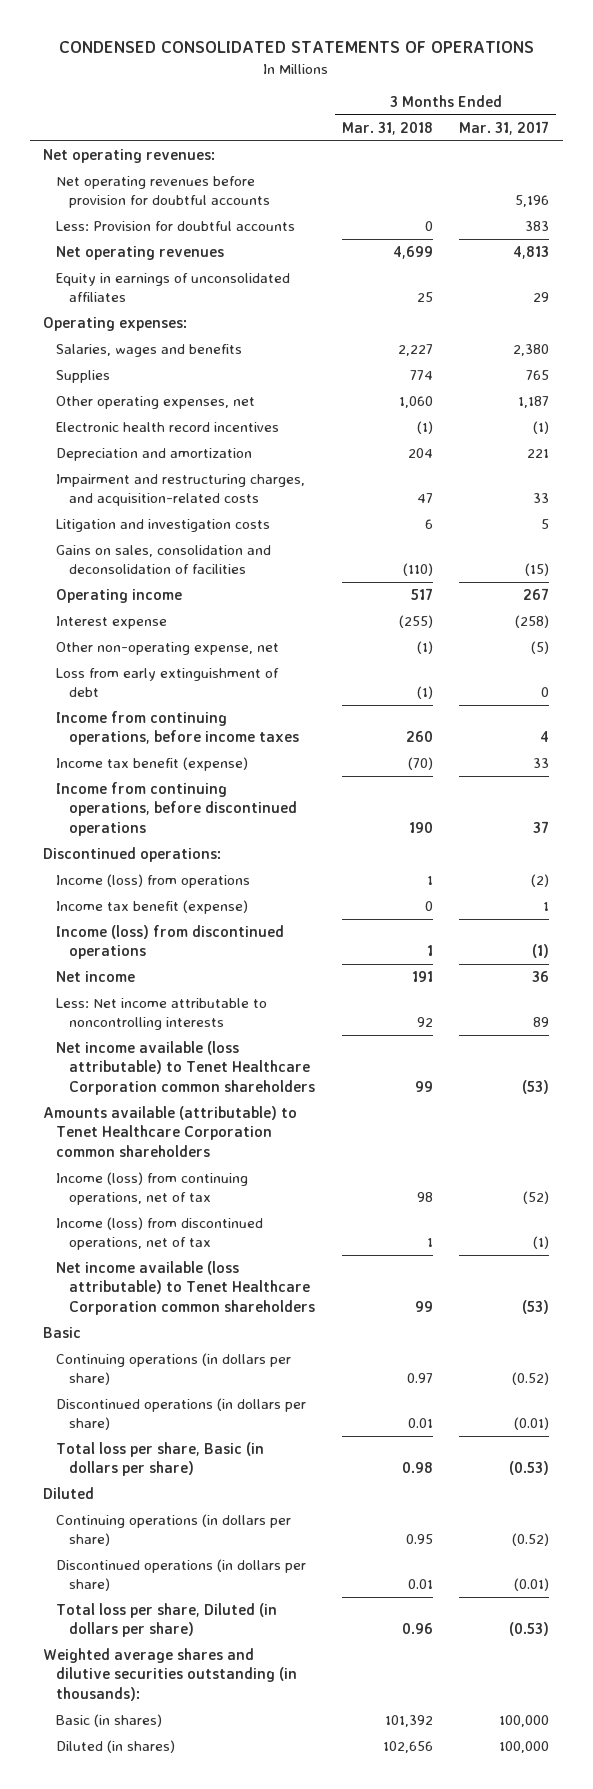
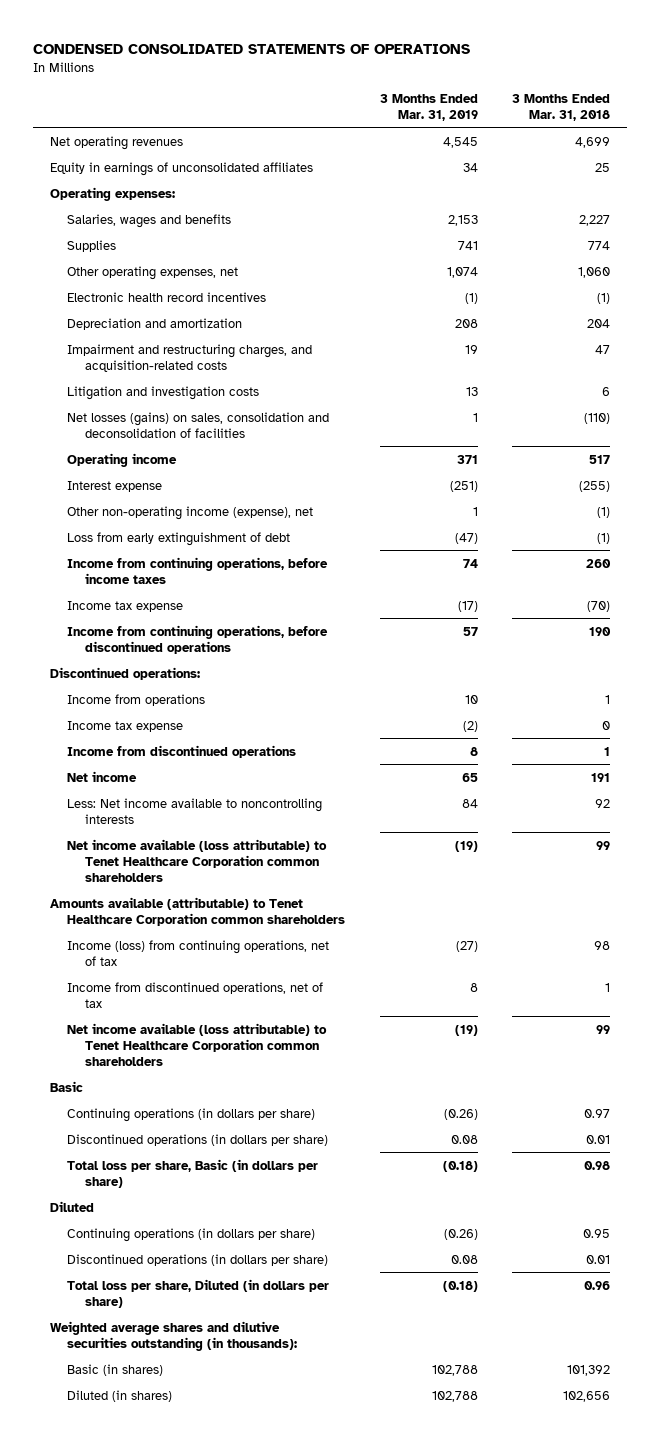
- | 3 Months Ended Mar. 31, 2018 | 3 Months Ended Mar. 31, 2017
+ | 3 Months Ended Mar. 31, 2019 | 3 Months Ended Mar. 31, 2018
- Net operating revenues:
- Net operating revenues before provision for doubtful accounts | | 5,196
- Less: Provision for doubtful accounts | 0 | 383
- Gains on sales, consolidation and deconsolidation of facilities | (110) | (15)
+ Net losses (gains) on sales, consolidation and deconsolidation of facilities | 1 | (110)
- Other non-operating expense, net | (1) | (5)
+ Other non-operating income (expense), net | 1 | (1)
- Income tax benefit (expense) | (70) | 33
+ Income tax expense | (17) | (70)
- Income (loss) from operations | 1 | (2)
- Income tax benefit (expense) | 0 | 1
- Income (loss) from discontinued operations | 1 | (1)
+ Income from operations | 10 | 1
+ Income tax expense | (2) | 0
+ Income from discontinued operations | 8 | 1
- Less: Net income attributable to noncontrolling interests | 92 | 89
+ Less: Net income available to noncontrolling interests | 84 | 92
- Income (loss) from discontinued operations, net of tax | 1 | (1)
+ Income from discontinued operations, net of tax | 8 | 1

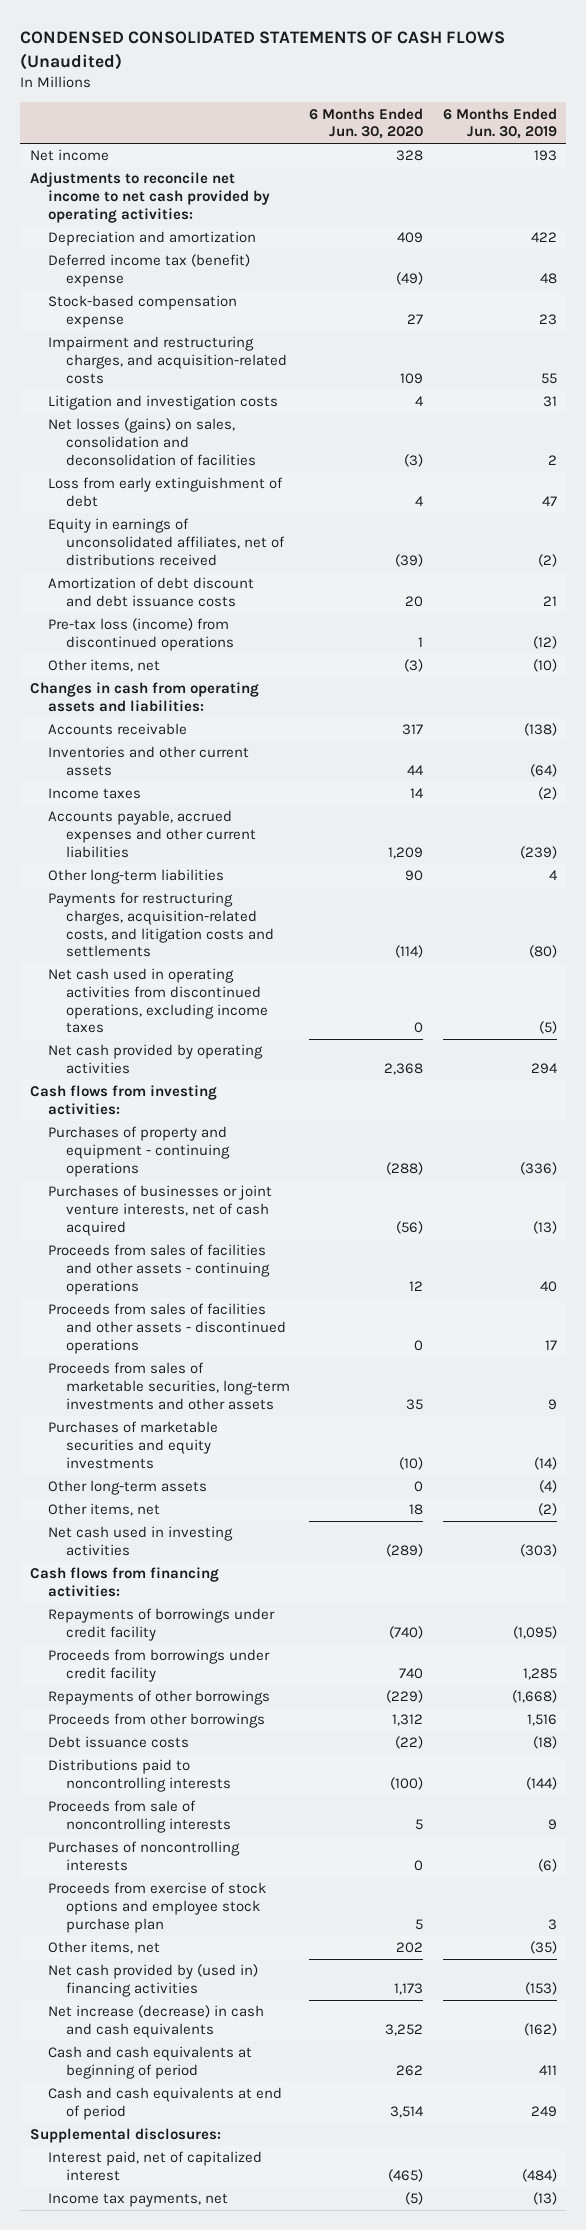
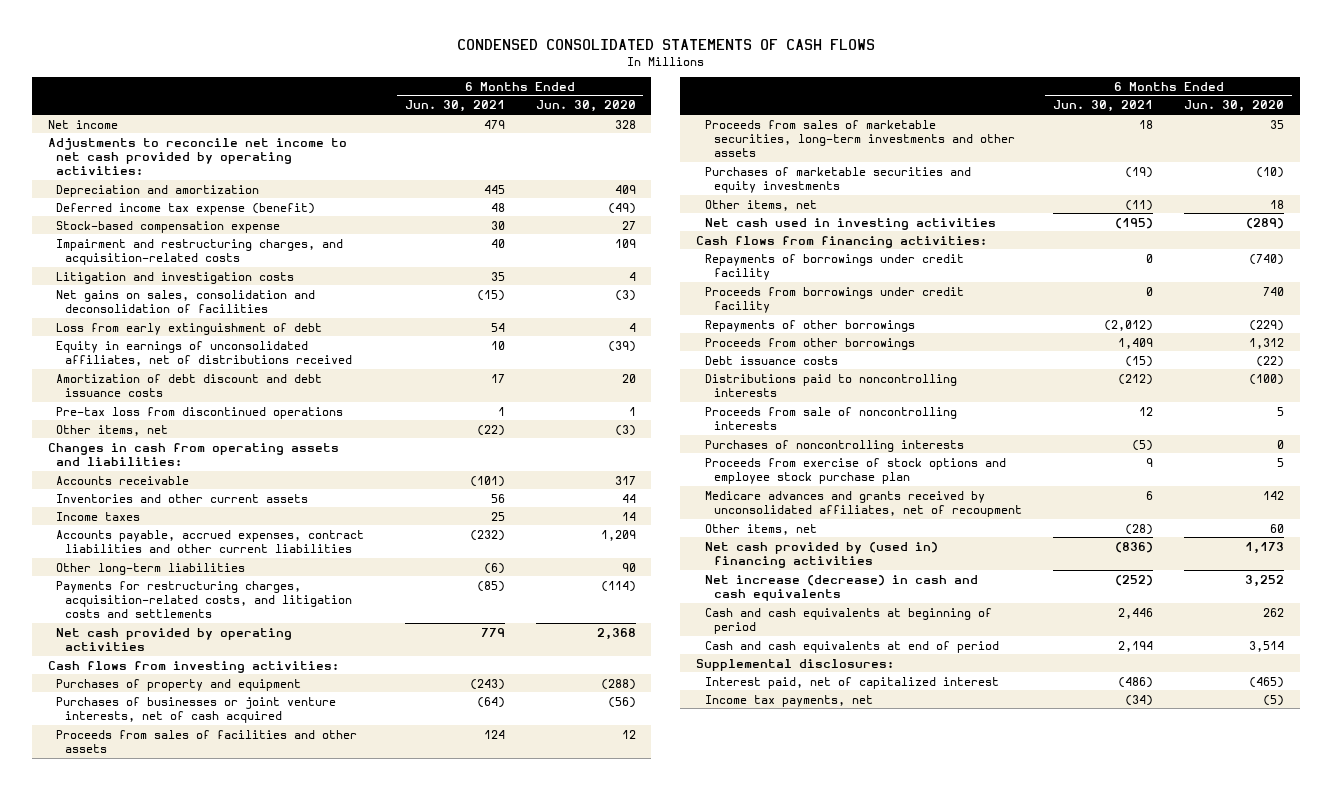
- CONDENSED CONSOLIDATED STATEMENTS OF CASH FLOWS (Unaudited)
+ CONDENSED CONSOLIDATED STATEMENTS OF CASH FLOWS
- | 6 Months Ended Jun. 30, 2020 | 6 Months Ended Jun. 30, 2019
+ | 6 Months Ended Jun. 30, 2021 | 6 Months Ended Jun. 30, 2020
- Deferred income tax (benefit) expense | (49) | 48
+ Deferred income tax expense (benefit) | 48 | (49)
- Net losses (gains) on sales, consolidation and deconsolidation of facilities | (3) | 2
+ Net gains on sales, consolidation and deconsolidation of facilities | (15) | (3)
- Pre-tax loss (income) from discontinued operations | 1 | (12)
+ Pre-tax loss from discontinued operations | 1 | 1
- Accounts payable, accrued expenses and other current liabilities | 1,209 | (239)
+ Accounts payable, accrued expenses, contract liabilities and other current liabilities | (232) | 1,209
- Net cash used in operating activities from discontinued operations, excluding income taxes | 0 | (5)
- Purchases of property and equipment - continuing operations | (288) | (336)
+ Purchases of property and equipment | (243) | (288)
- Proceeds from sales of facilities and other assets - continuing operations | 12 | 40
- Proceeds from sales of facilities and other assets - discontinued operations | 0 | 17
+ Proceeds from sales of facilities and other assets | 124 | 12
- Other long-term assets | 0 | (4)
- Other items, net | 202 | (35)
+ Medicare advances and grants received by unconsolidated affiliates, net of recoupment | 6 | 142
+ Other items, net | (28) | 60

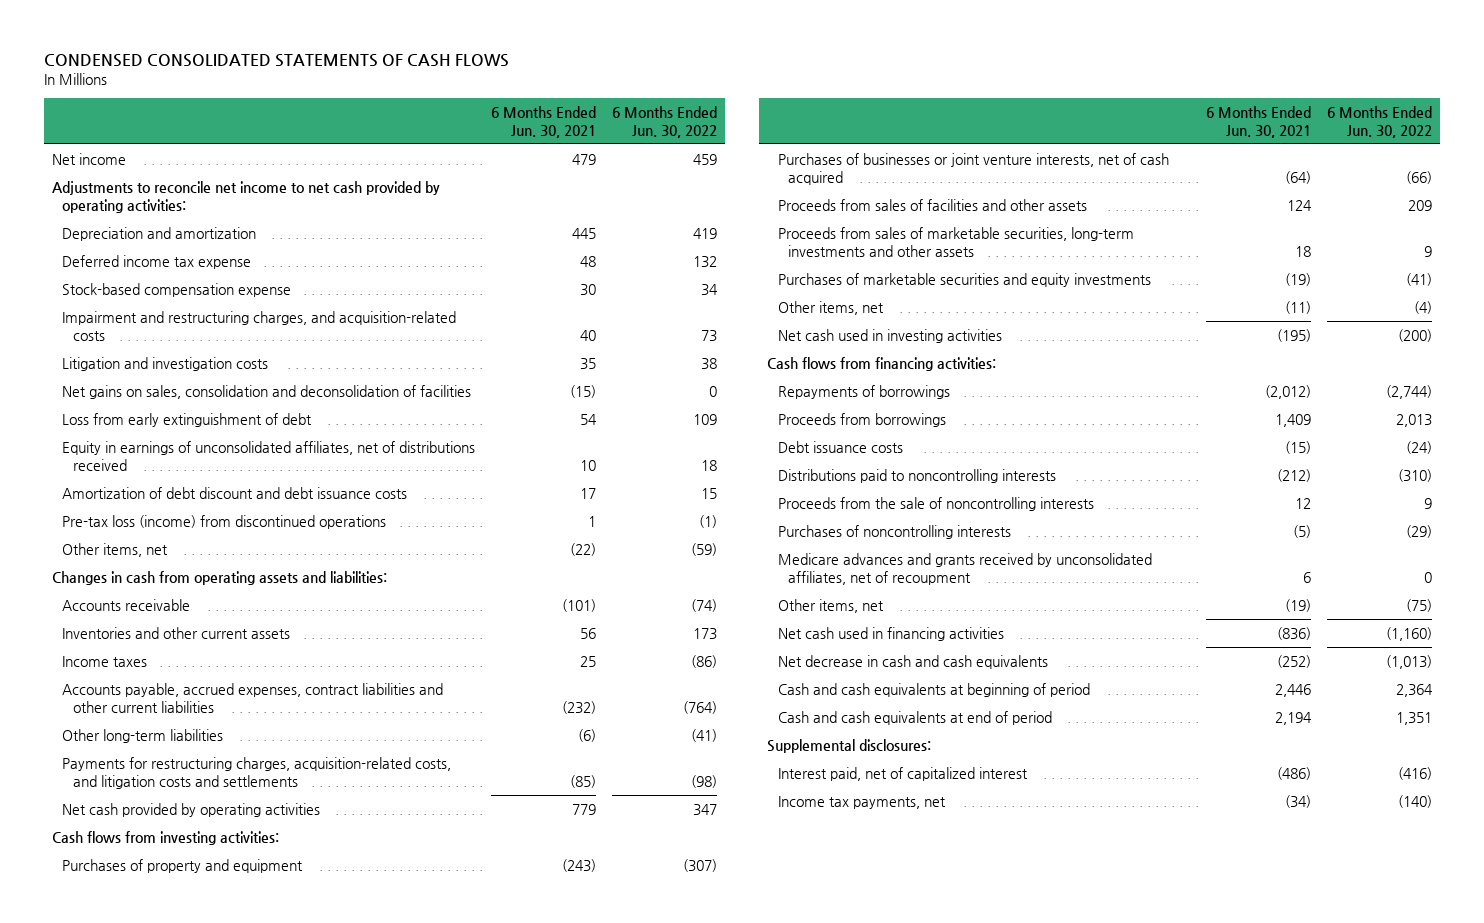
- | 6 Months Ended Jun. 30, 2021 | 6 Months Ended Jun. 30, 2020
+ | 6 Months Ended Jun. 30, 2021 | 6 Months Ended Jun. 30, 2022
- Deferred income tax expense (benefit) | 48 | (49)
+ Deferred income tax expense | 48 | 132
- Pre-tax loss from discontinued operations | 1 | 1
+ Pre-tax loss (income) from discontinued operations | 1 | (1)
- Repayments of borrowings under credit facility | 0 | (740)
- Proceeds from borrowings under credit facility | 0 | 740
- Repayments of other borrowings | (2,012) | (229)
- Proceeds from other borrowings | 1,409 | 1,312
+ Repayments of borrowings | (2,012) | (2,744)
+ Proceeds from borrowings | 1,409 | 2,013
- Proceeds from sale of noncontrolling interests | 12 | 5
+ Proceeds from the sale of noncontrolling interests | 12 | 9
- Proceeds from exercise of stock options and employee stock purchase plan | 9 | 5
- Other items, net | (28) | 60
- Net cash provided by (used in) financing activities | (836) | 1,173
- Net increase (decrease) in cash and cash equivalents | (252) | 3,252
+ Other items, net | (19) | (75)
+ Net cash used in financing activities | (836) | (1,160)
+ Net decrease in cash and cash equivalents | (252) | (1,013)

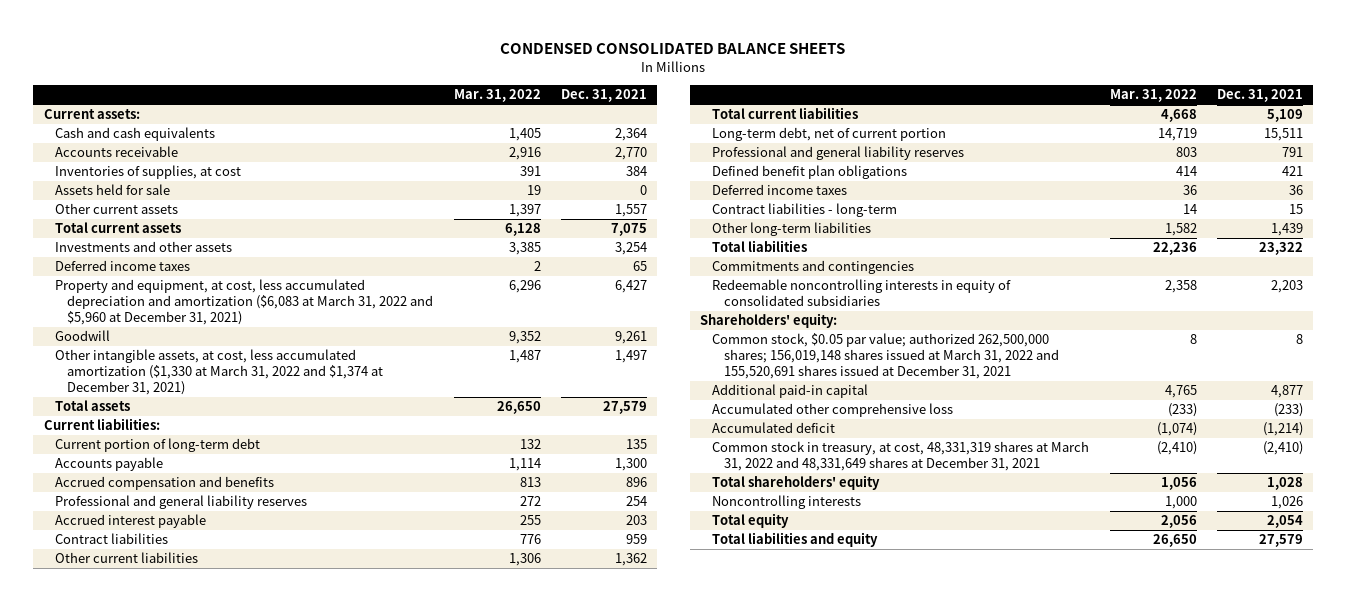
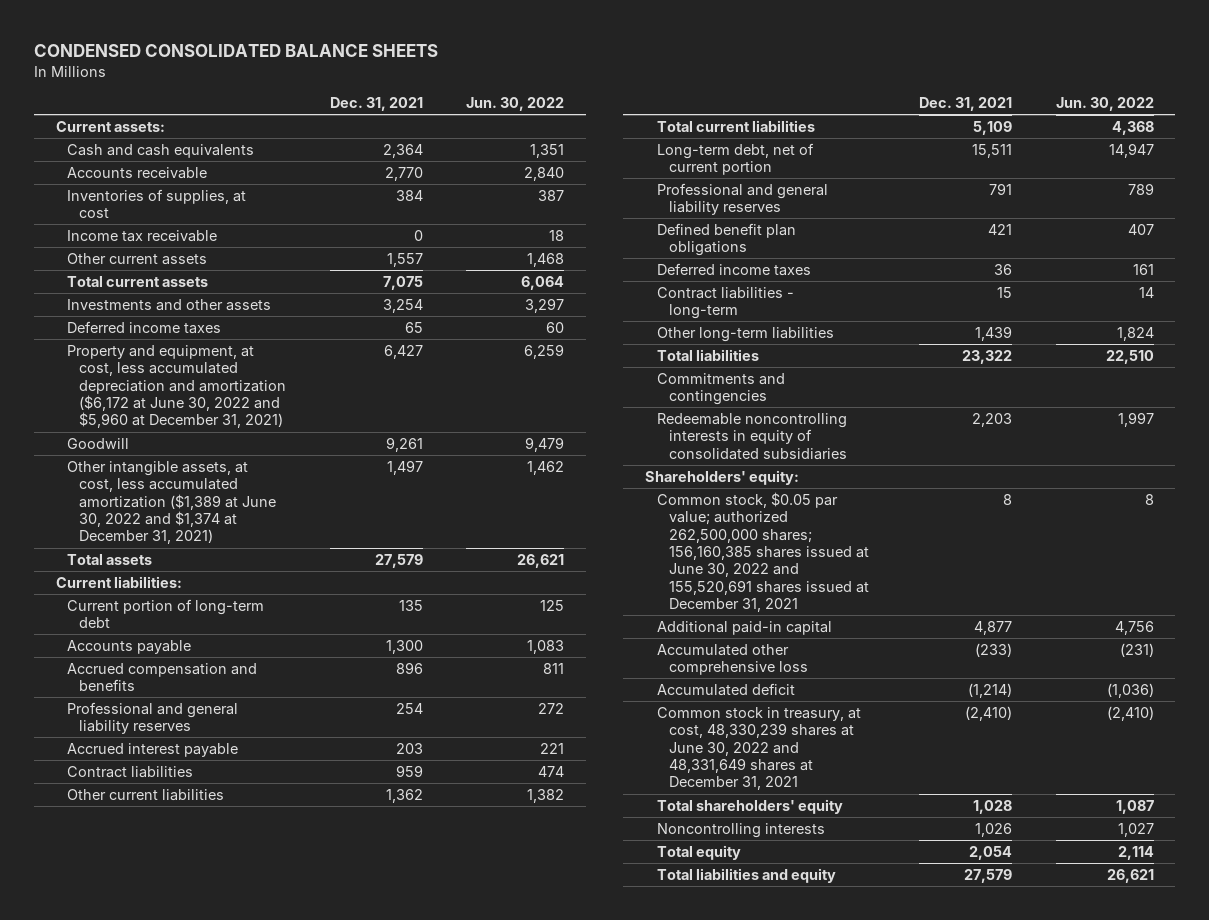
- | Mar. 31, 2022 | Dec. 31, 2021
+ | Dec. 31, 2021 | Jun. 30, 2022
- Assets held for sale | 19 | 0
+ Income tax receivable | 0 | 18
- Property and equipment, at cost, less accumulated depreciation and amortization ($6,083 at March 31, 2022 and $5,960 at December 31, 2021) | 6,296 | 6,427
+ Property and equipment, at cost, less accumulated depreciation and amortization ($6,172 at June 30, 2022 and $5,960 at December 31, 2021) | 6,427 | 6,259
- Other intangible assets, at cost, less accumulated amortization ($1,330 at March 31, 2022 and $1,374 at December 31, 2021) | 1,487 | 1,497
+ Other intangible assets, at cost, less accumulated amortization ($1,389 at June 30, 2022 and $1,374 at December 31, 2021) | 1,497 | 1,462
- Common stock, $0.05 par value; authorized 262,500,000 shares; 156,019,148 shares issued at March 31, 2022 and 155,520,691 shares issued at December 31, 2021 | 8 | 8
+ Common stock, $0.05 par value; authorized 262,500,000 shares; 156,160,385 shares issued at June 30, 2022 and 155,520,691 shares issued at December 31, 2021 | 8 | 8
- Common stock in treasury, at cost, 48,331,319 shares at March 31, 2022 and 48,331,649 shares at December 31, 2021 | (2,410) | (2,410)
+ Common stock in treasury, at cost, 48,330,239 shares at June 30, 2022 and 48,331,649 shares at December 31, 2021 | (2,410) | (2,410)

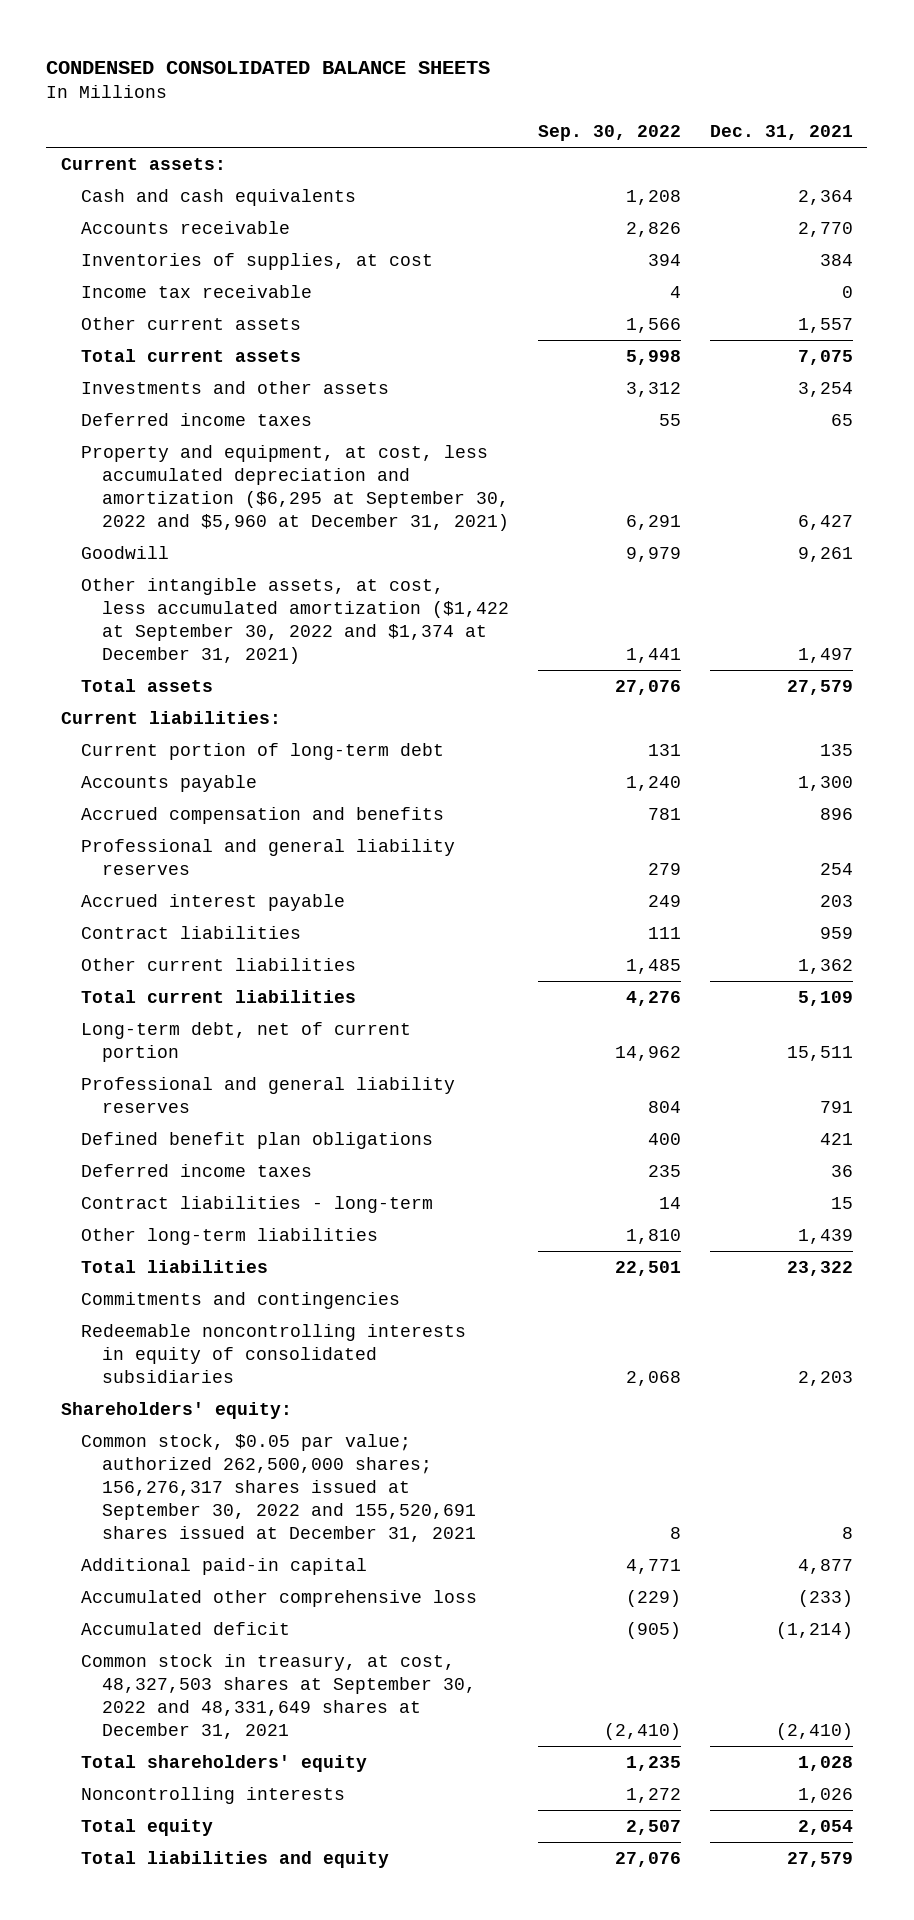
- | Dec. 31, 2021 | Jun. 30, 2022
+ | Sep. 30, 2022 | Dec. 31, 2021
- Property and equipment, at cost, less accumulated depreciation and amortization ($6,172 at June 30, 2022 and $5,960 at December 31, 2021) | 6,427 | 6,259
+ Property and equipment, at cost, less accumulated depreciation and amortization ($6,295 at September 30, 2022 and $5,960 at December 31, 2021) | 6,291 | 6,427
- Other intangible assets, at cost, less accumulated amortization ($1,389 at June 30, 2022 and $1,374 at December 31, 2021) | 1,497 | 1,462
+ Other intangible assets, at cost, less accumulated amortization ($1,422 at September 30, 2022 and $1,374 at December 31, 2021) | 1,441 | 1,497
- Common stock, $0.05 par value; authorized 262,500,000 shares; 156,160,385 shares issued at June 30, 2022 and 155,520,691 shares issued at December 31, 2021 | 8 | 8
+ Common stock, $0.05 par value; authorized 262,500,000 shares; 156,276,317 shares issued at September 30, 2022 and 155,520,691 shares issued at December 31, 2021 | 8 | 8
- Common stock in treasury, at cost, 48,330,239 shares at June 30, 2022 and 48,331,649 shares at December 31, 2021 | (2,410) | (2,410)
+ Common stock in treasury, at cost, 48,327,503 shares at September 30, 2022 and 48,331,649 shares at December 31, 2021 | (2,410) | (2,410)

